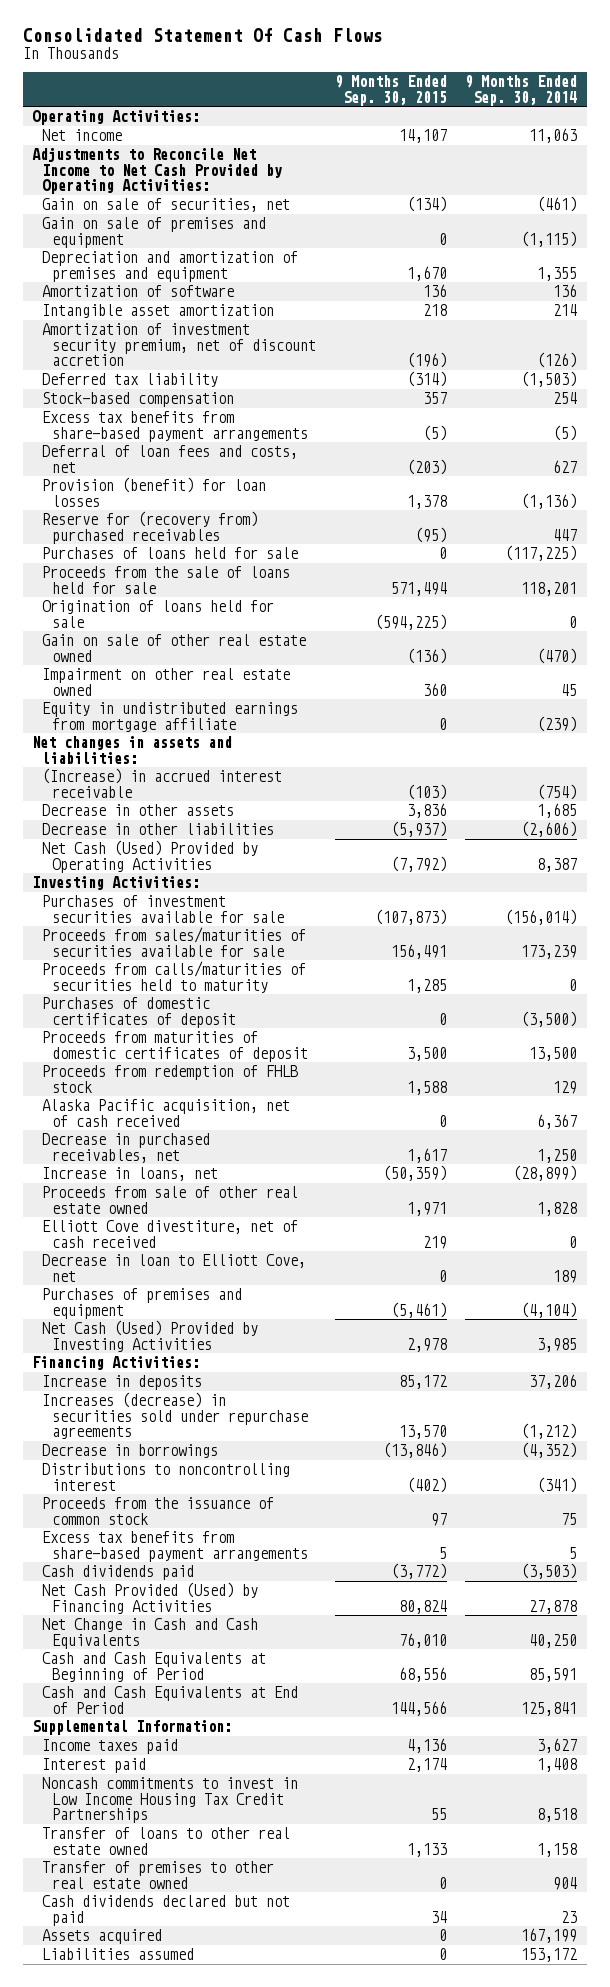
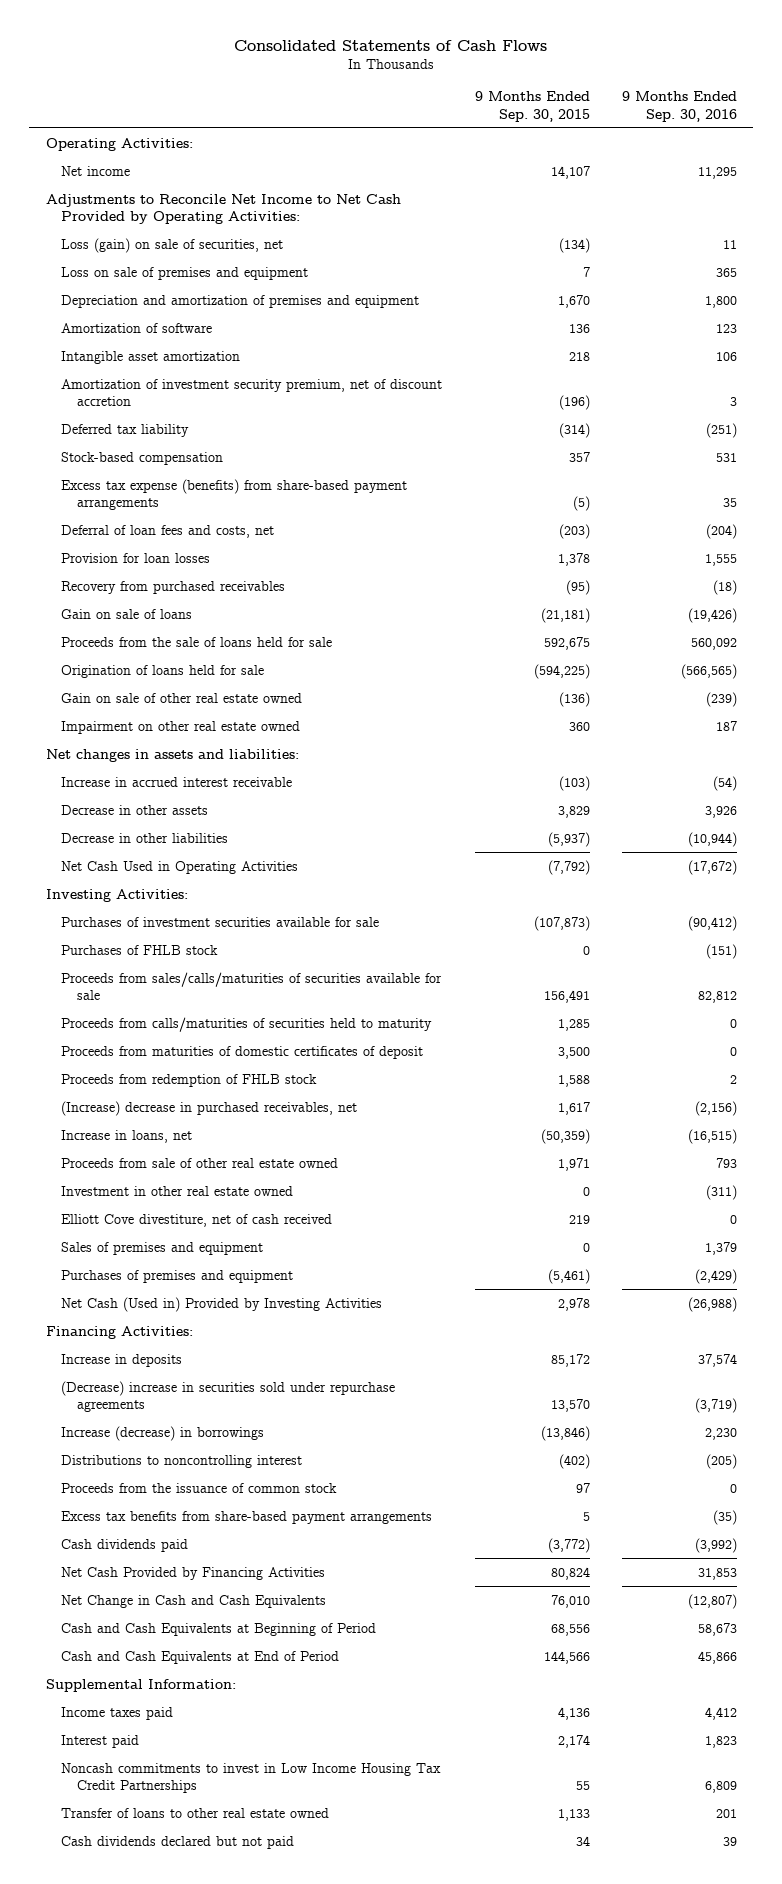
- Consolidated Statement Of Cash Flows
+ Consolidated Statements of Cash Flows
- | 9 Months Ended Sep. 30, 2015 | 9 Months Ended Sep. 30, 2014
+ | 9 Months Ended Sep. 30, 2015 | 9 Months Ended Sep. 30, 2016
- Gain on sale of securities, net | (134) | (461)
- Gain on sale of premises and equipment | 0 | (1,115)
+ Loss (gain) on sale of securities, net | (134) | 11
+ Loss on sale of premises and equipment | 7 | 365
- Excess tax benefits from share-based payment arrangements | (5) | (5)
+ Excess tax expense (benefits) from share-based payment arrangements | (5) | 35
- Provision (benefit) for loan losses | 1,378 | (1,136)
- Reserve for (recovery from) purchased receivables | (95) | 447
- Purchases of loans held for sale | 0 | (117,225)
- Proceeds from the sale of loans held for sale | 571,494 | 118,201
+ Provision for loan losses | 1,378 | 1,555
+ Recovery from purchased receivables | (95) | (18)
+ Gain on sale of loans | (21,181) | (19,426)
+ Proceeds from the sale of loans held for sale | 592,675 | 560,092
- Equity in undistributed earnings from mortgage affiliate | 0 | (239)
- (Increase) in accrued interest receivable | (103) | (754)
- Decrease in other assets | 3,836 | 1,685
+ Increase in accrued interest receivable | (103) | (54)
+ Decrease in other assets | 3,829 | 3,926
- Net Cash (Used) Provided by Operating Activities | (7,792) | 8,387
+ Net Cash Used in Operating Activities | (7,792) | (17,672)
- Proceeds from sales/maturities of securities available for sale | 156,491 | 173,239
+ Purchases of FHLB stock | 0 | (151)
+ Proceeds from sales/calls/maturities of securities available for sale | 156,491 | 82,812
- Purchases of domestic certificates of deposit | 0 | (3,500)
- Alaska Pacific acquisition, net of cash received | 0 | 6,367
- Decrease in purchased receivables, net | 1,617 | 1,250
+ (Increase) decrease in purchased receivables, net | 1,617 | (2,156)
+ Investment in other real estate owned | 0 | (311)
- Decrease in loan to Elliott Cove, net | 0 | 189
+ Sales of premises and equipment | 0 | 1,379
- Net Cash (Used) Provided by Investing Activities | 2,978 | 3,985
+ Net Cash (Used in) Provided by Investing Activities | 2,978 | (26,988)
- Increases (decrease) in securities sold under repurchase agreements | 13,570 | (1,212)
- Decrease in borrowings | (13,846) | (4,352)
+ (Decrease) increase in securities sold under repurchase agreements | 13,570 | (3,719)
+ Increase (decrease) in borrowings | (13,846) | 2,230
- Net Cash Provided (Used) by Financing Activities | 80,824 | 27,878
+ Net Cash Provided by Financing Activities | 80,824 | 31,853
- Transfer of premises to other real estate owned | 0 | 904
- Assets acquired | 0 | 167,199
- Liabilities assumed | 0 | 153,172

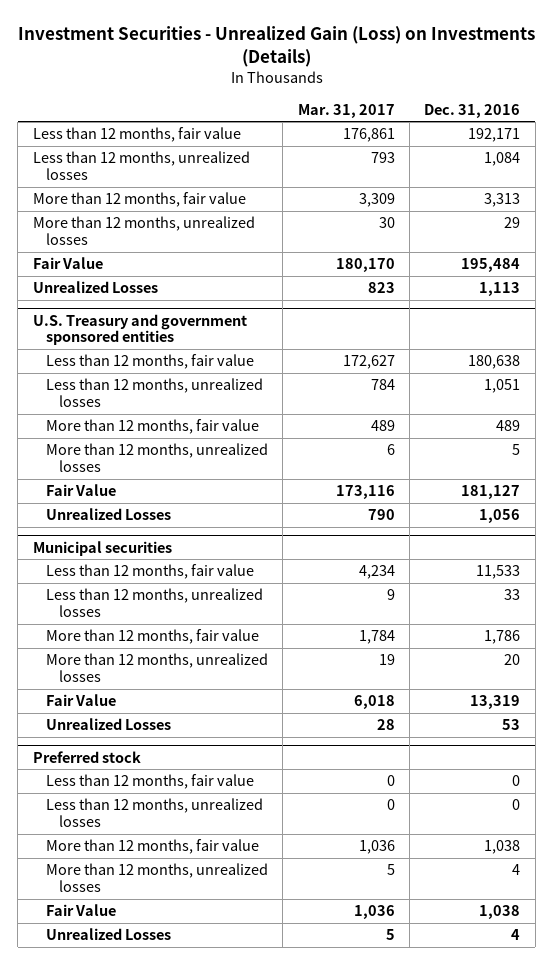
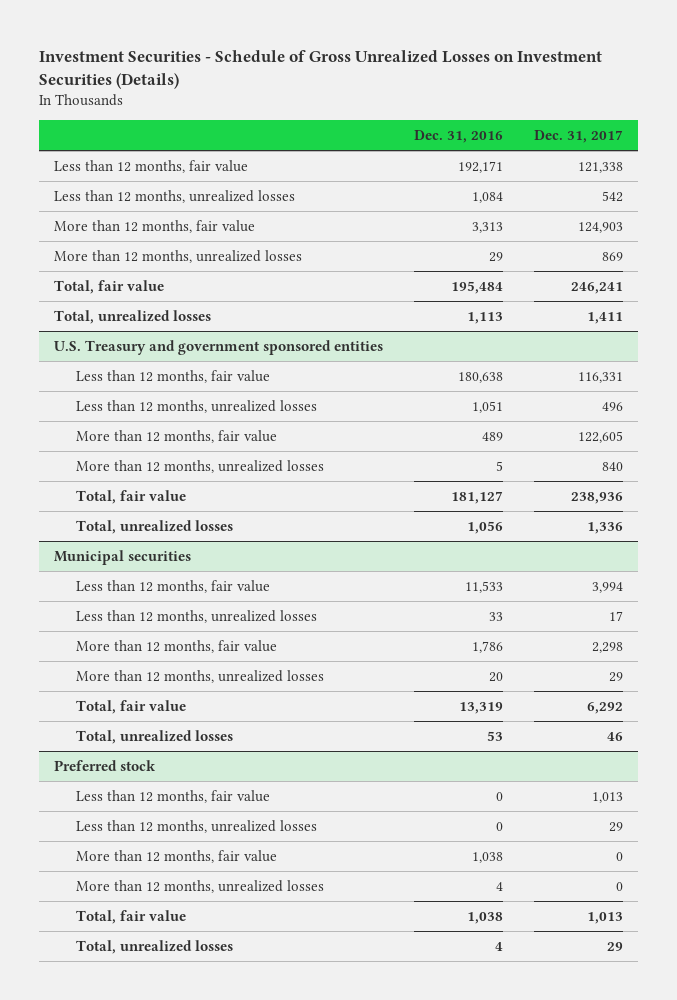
- Investment Securities - Unrealized Gain (Loss) on Investments (Details)
+ Investment Securities - Schedule of Gross Unrealized Losses on Investment Securities (Details)
- | Mar. 31, 2017 | Dec. 31, 2016
+ | Dec. 31, 2016 | Dec. 31, 2017
- Fair Value | 180,170 | 195,484
- Unrealized Losses | 823 | 1,113
+ Total, fair value | 195,484 | 246,241
+ Total, unrealized losses | 1,113 | 1,411
@ U.S. Treasury and government sponsored entities
- Fair Value | 173,116 | 181,127
- Unrealized Losses | 790 | 1,056
+ Total, fair value | 181,127 | 238,936
+ Total, unrealized losses | 1,056 | 1,336
@ Municipal securities
- Fair Value | 6,018 | 13,319
- Unrealized Losses | 28 | 53
+ Total, fair value | 13,319 | 6,292
+ Total, unrealized losses | 53 | 46
@ Preferred stock
- Fair Value | 1,036 | 1,038
- Unrealized Losses | 5 | 4
+ Total, fair value | 1,038 | 1,013
+ Total, unrealized losses | 4 | 29

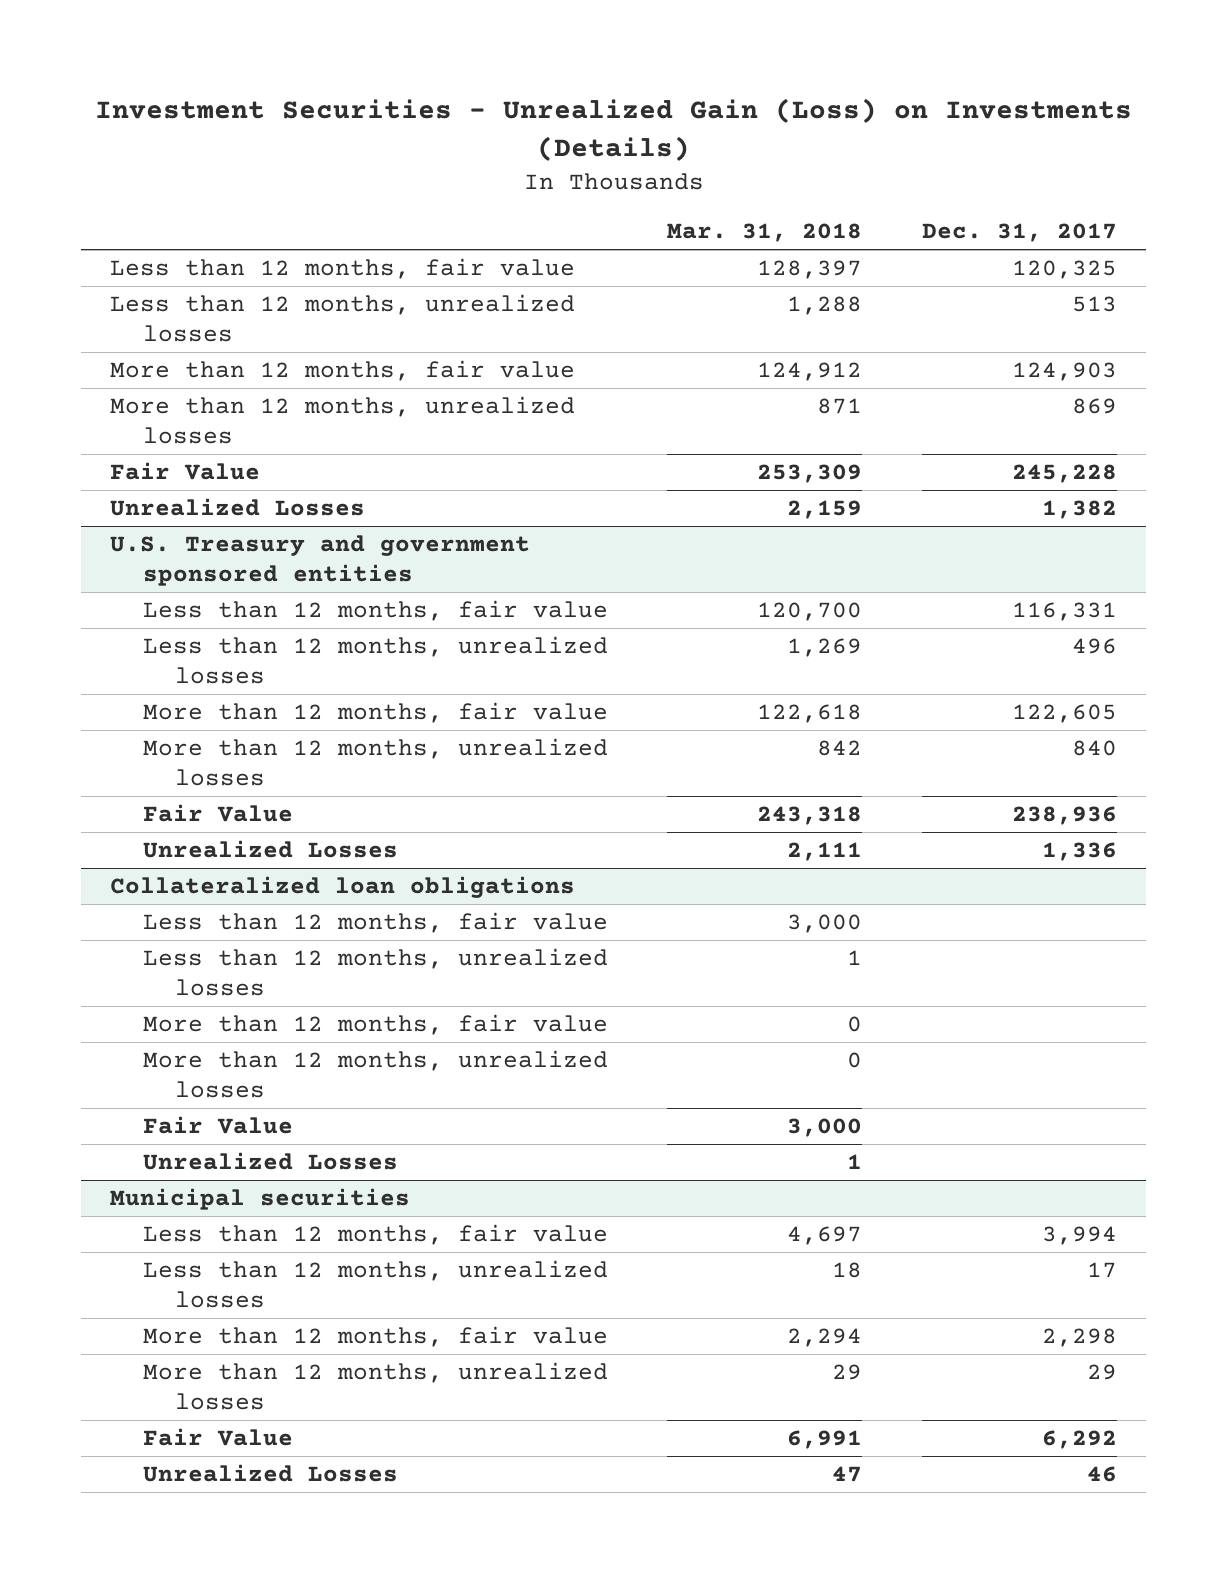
- Investment Securities - Schedule of Gross Unrealized Losses on Investment Securities (Details)
+ Investment Securities - Unrealized Gain (Loss) on Investments (Details)
- | Dec. 31, 2016 | Dec. 31, 2017
+ | Mar. 31, 2018 | Dec. 31, 2017
- Less than 12 months, fair value | 192,171 | 121,338
- Less than 12 months, unrealized losses | 1,084 | 542
+ Less than 12 months, fair value | 128,397 | 120,325
+ Less than 12 months, unrealized losses | 1,288 | 513
- Total, fair value | 195,484 | 246,241
- Total, unrealized losses | 1,113 | 1,411
+ Fair Value | 253,309 | 245,228
+ Unrealized Losses | 2,159 | 1,382
@ U.S. Treasury and government sponsored entities
- Total, fair value | 181,127 | 238,936
- Total, unrealized losses | 1,056 | 1,336
+ Fair Value | 243,318 | 238,936
+ Unrealized Losses | 2,111 | 1,336
+ Collateralized loan obligations
+ Less than 12 months, fair value | 3,000 |
+ Less than 12 months, unrealized losses | 1 |
+ More than 12 months, fair value | 0 |
+ More than 12 months, unrealized losses | 0 |
+ Fair Value | 3,000 |
+ Unrealized Losses | 1 |
@ Municipal securities
- Total, fair value | 13,319 | 6,292
- Total, unrealized losses | 53 | 46
- Preferred stock
- Less than 12 months, fair value | 0 | 1,013
- Less than 12 months, unrealized losses | 0 | 29
- More than 12 months, fair value | 1,038 | 0
- More than 12 months, unrealized losses | 4 | 0
- Total, fair value | 1,038 | 1,013
- Total, unrealized losses | 4 | 29
@ Municipal securities
+ Fair Value | 6,991 | 6,292
+ Unrealized Losses | 47 | 46

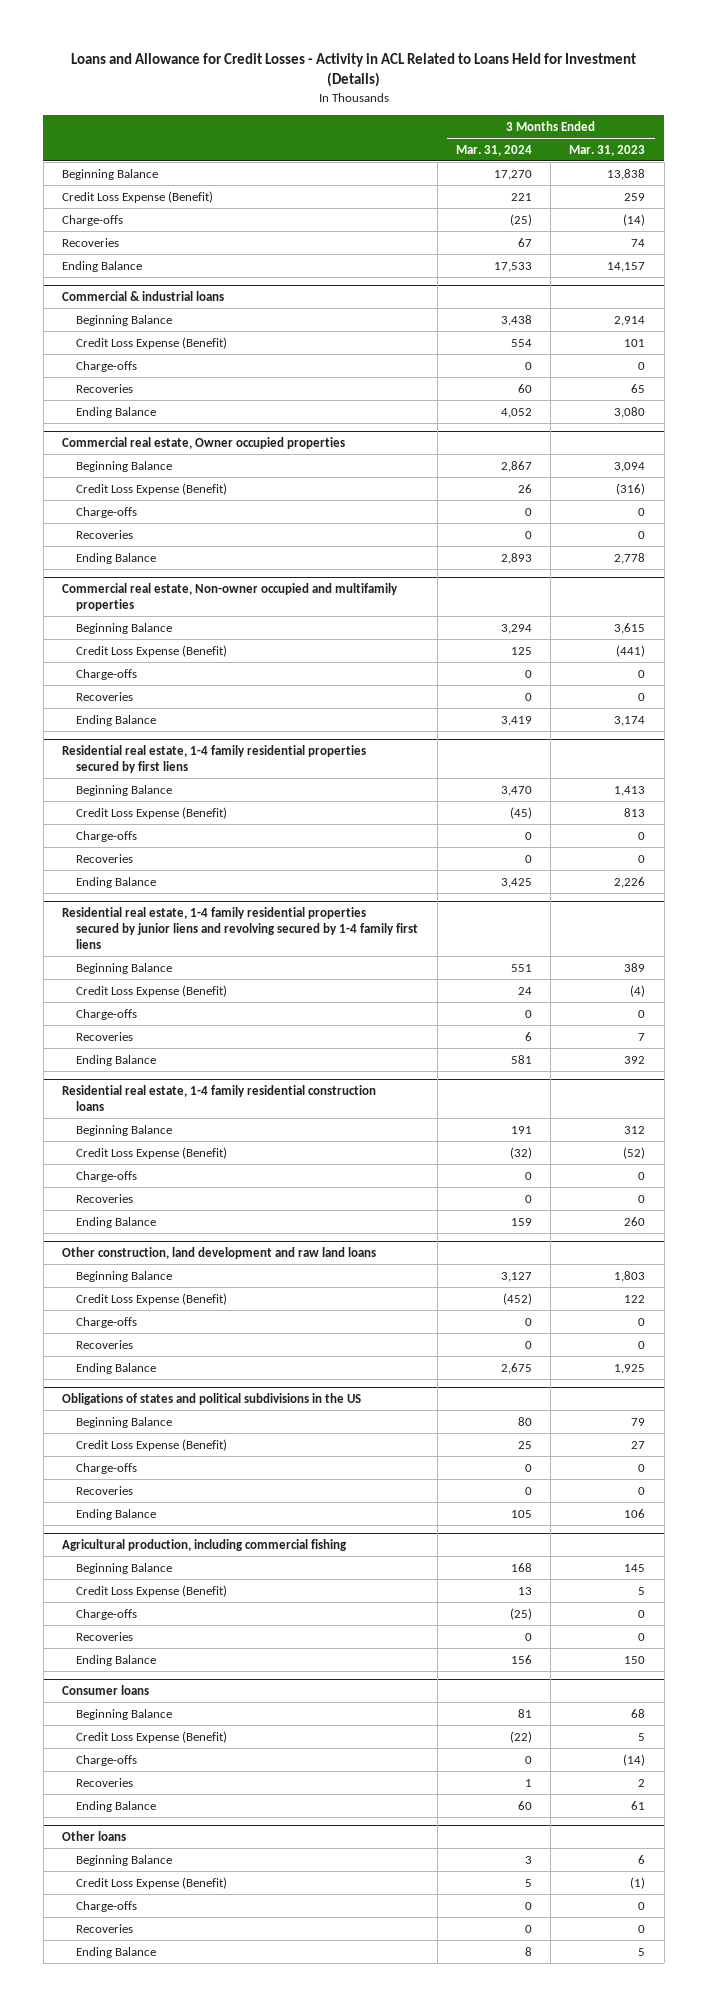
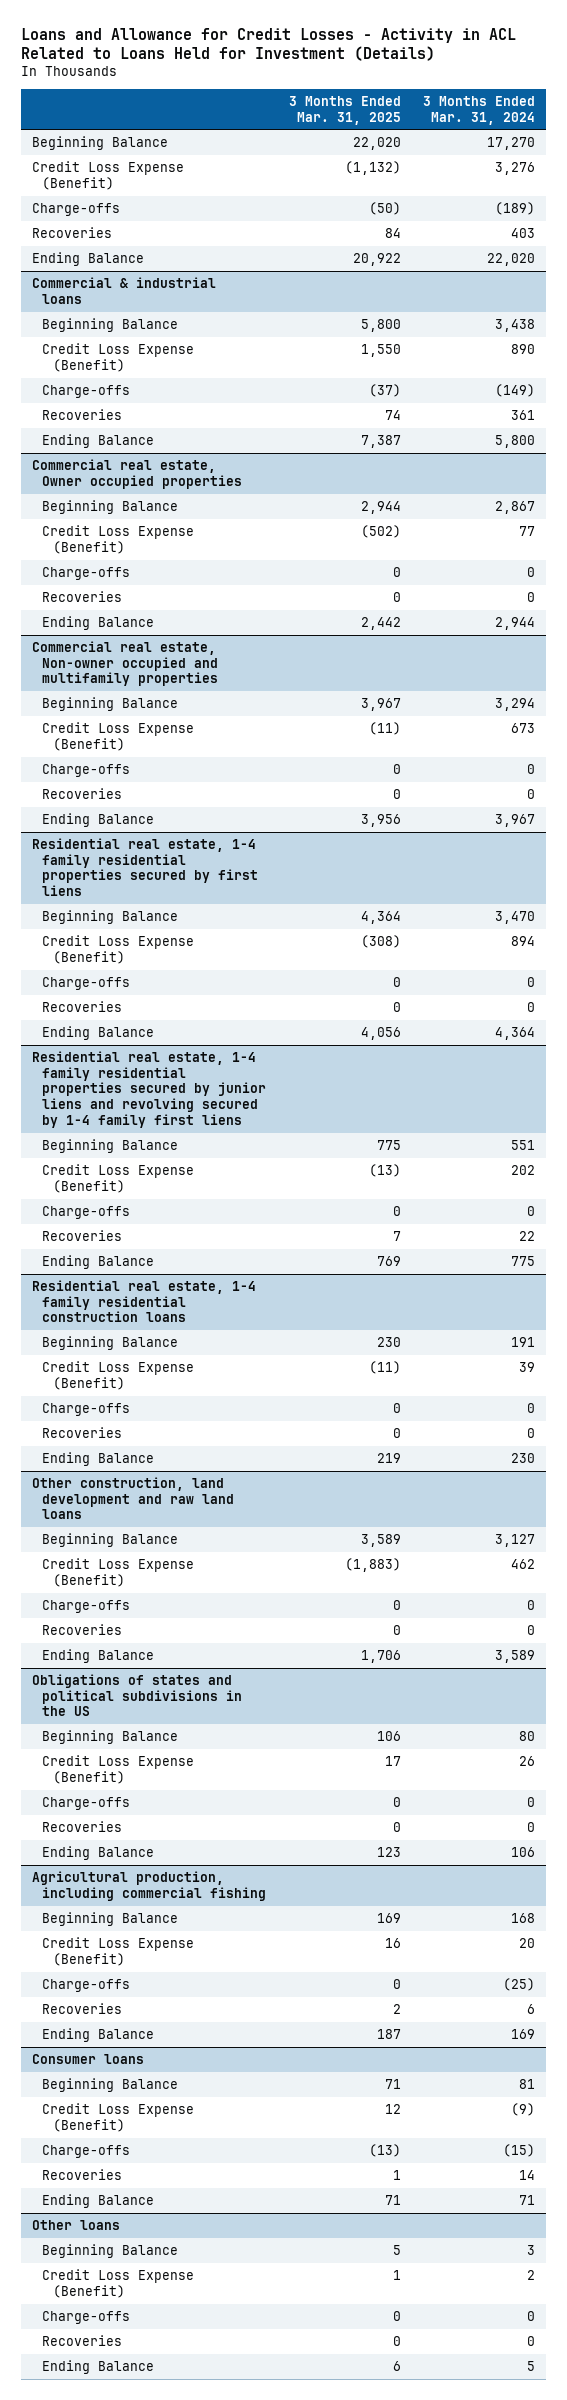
- | 3 Months Ended Mar. 31, 2024 | 3 Months Ended Mar. 31, 2023
+ | 3 Months Ended Mar. 31, 2025 | 3 Months Ended Mar. 31, 2024
- Credit Loss Expense (Benefit) | 221 | 259
- Charge-offs | (25) | (14)
- Recoveries | 67 | 74
- Ending Balance | 17,533 | 14,157
+ Credit Loss Expense (Benefit) | (1,132) | 3,276
+ Charge-offs | (50) | (189)
+ Recoveries | 84 | 403
+ Ending Balance | 20,922 | 22,020
@ Commercial & industrial loans
- Credit Loss Expense (Benefit) | 554 | 101
- Charge-offs | 0 | 0
- Recoveries | 60 | 65
- Ending Balance | 4,052 | 3,080
+ Credit Loss Expense (Benefit) | 1,550 | 890
+ Charge-offs | (37) | (149)
+ Recoveries | 74 | 361
+ Ending Balance | 7,387 | 5,800
@ Commercial real estate, Owner occupied properties
- Credit Loss Expense (Benefit) | 26 | (316)
+ Credit Loss Expense (Benefit) | (502) | 77
- Ending Balance | 2,893 | 2,778
+ Ending Balance | 2,442 | 2,944
@ Commercial real estate, Non-owner occupied and multifamily properties
- Credit Loss Expense (Benefit) | 125 | (441)
+ Credit Loss Expense (Benefit) | (11) | 673
- Ending Balance | 3,419 | 3,174
+ Ending Balance | 3,956 | 3,967
@ Residential real estate, 1-4 family residential properties secured by first liens
- Credit Loss Expense (Benefit) | (45) | 813
+ Credit Loss Expense (Benefit) | (308) | 894
- Ending Balance | 3,425 | 2,226
+ Ending Balance | 4,056 | 4,364
@ Residential real estate, 1-4 family residential properties secured by junior liens and revolving secured by 1-4 family first liens
- Credit Loss Expense (Benefit) | 24 | (4)
+ Credit Loss Expense (Benefit) | (13) | 202
- Recoveries | 6 | 7
- Ending Balance | 581 | 392
+ Recoveries | 7 | 22
+ Ending Balance | 769 | 775
@ Residential real estate, 1-4 family residential construction loans
- Credit Loss Expense (Benefit) | (32) | (52)
+ Credit Loss Expense (Benefit) | (11) | 39
- Ending Balance | 159 | 260
+ Ending Balance | 219 | 230
@ Other construction, land development and raw land loans
- Credit Loss Expense (Benefit) | (452) | 122
+ Credit Loss Expense (Benefit) | (1,883) | 462
- Ending Balance | 2,675 | 1,925
+ Ending Balance | 1,706 | 3,589
@ Obligations of states and political subdivisions in the US
- Credit Loss Expense (Benefit) | 25 | 27
+ Credit Loss Expense (Benefit) | 17 | 26
- Ending Balance | 105 | 106
+ Ending Balance | 123 | 106
@ Agricultural production, including commercial fishing
- Credit Loss Expense (Benefit) | 13 | 5
+ Credit Loss Expense (Benefit) | 16 | 20
- Recoveries | 0 | 0
- Ending Balance | 156 | 150
+ Recoveries | 2 | 6
+ Ending Balance | 187 | 169
@ Consumer loans
- Credit Loss Expense (Benefit) | (22) | 5
- Charge-offs | 0 | (14)
- Recoveries | 1 | 2
- Ending Balance | 60 | 61
+ Credit Loss Expense (Benefit) | 12 | (9)
+ Charge-offs | (13) | (15)
+ Recoveries | 1 | 14
+ Ending Balance | 71 | 71
@ Other loans
- Credit Loss Expense (Benefit) | 5 | (1)
+ Credit Loss Expense (Benefit) | 1 | 2
- Ending Balance | 8 | 5
+ Ending Balance | 6 | 5

